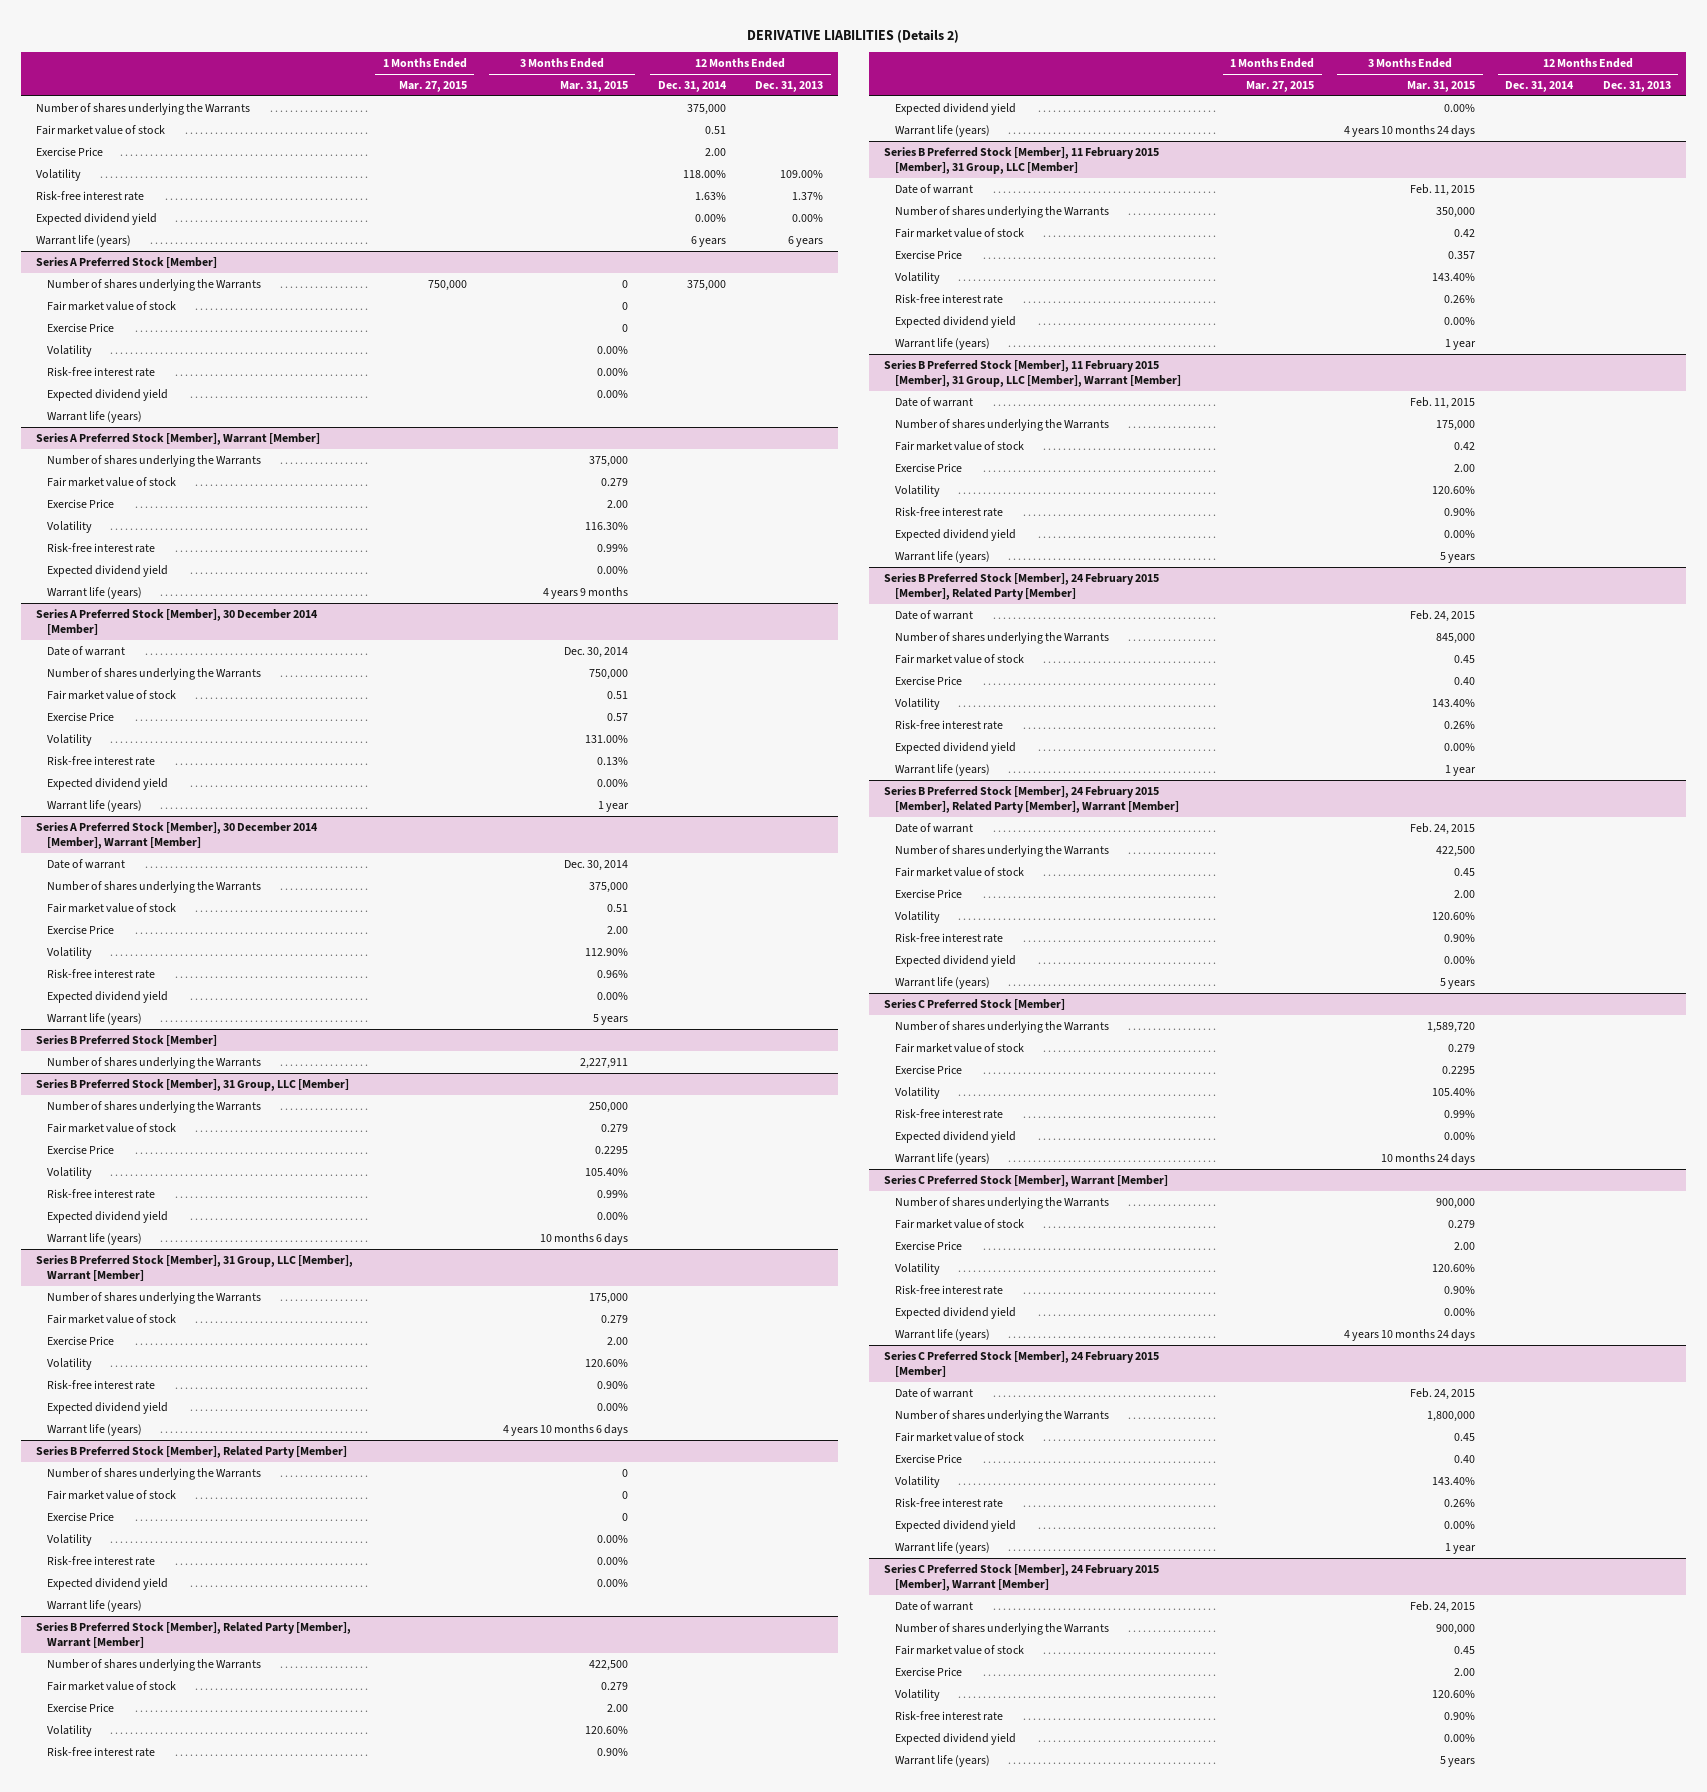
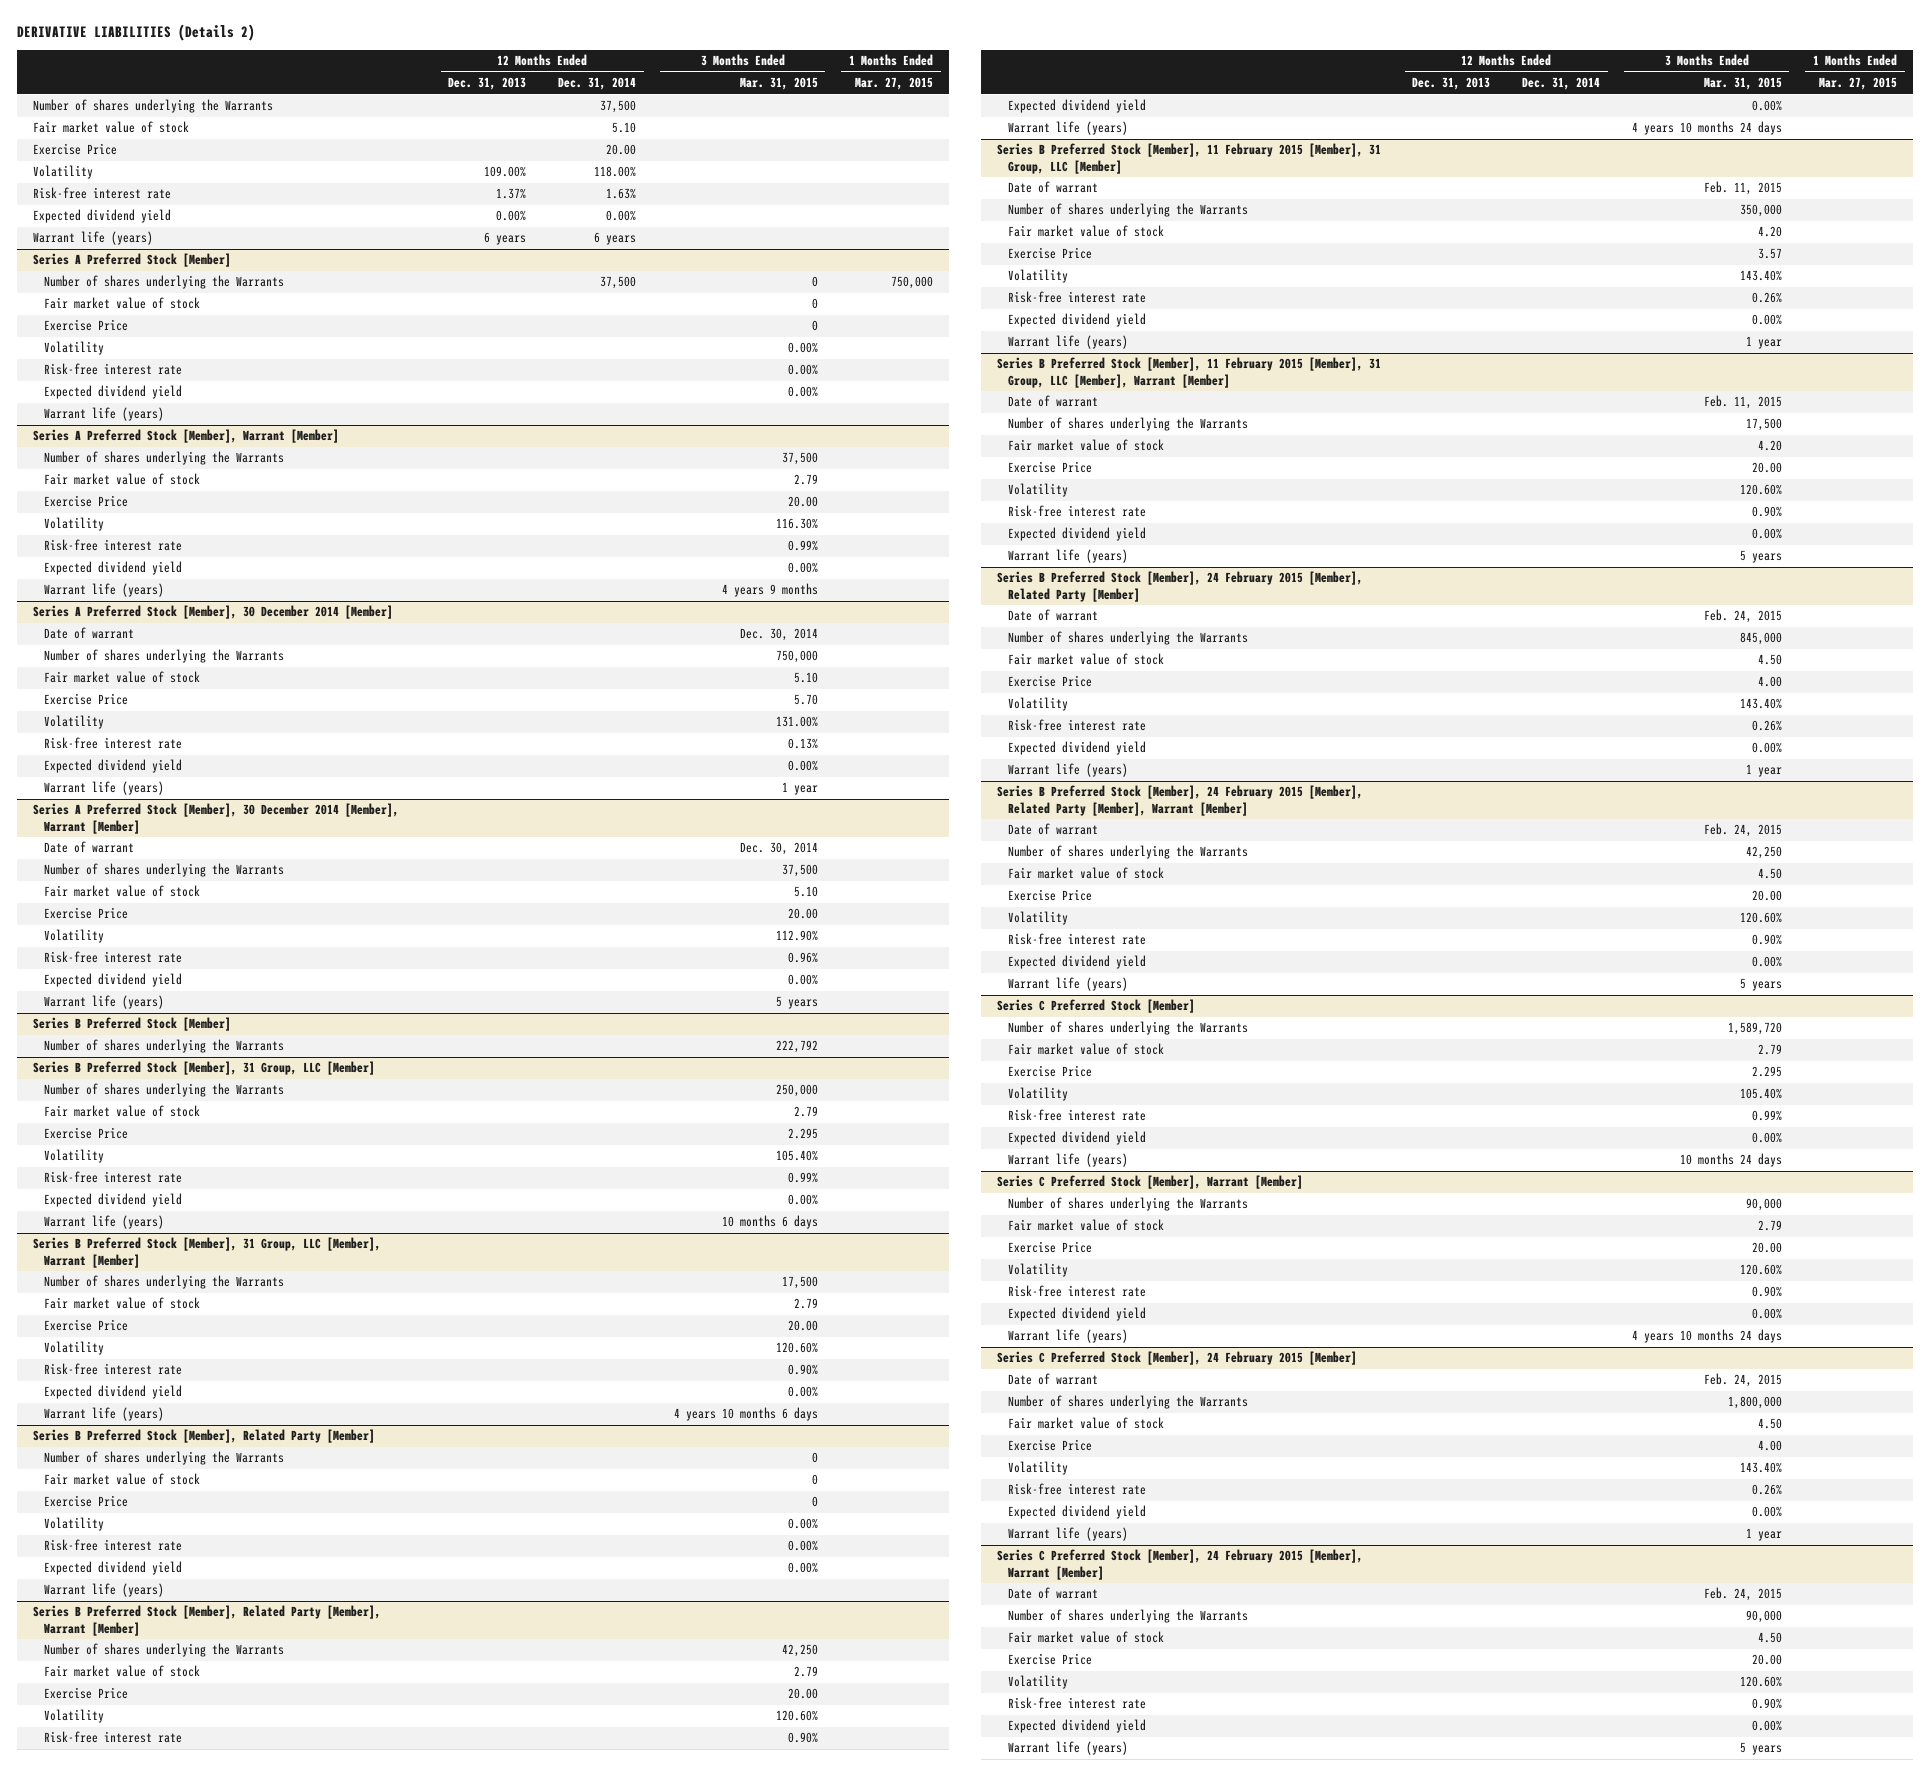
- | 1 Months Ended Mar. 27, 2015 | 3 Months Ended Mar. 31, 2015 | 12 Months Ended Dec. 31, 2014 | 12 Months Ended Dec. 31, 2013
+ | 12 Months Ended Dec. 31, 2013 | 12 Months Ended Dec. 31, 2014 | 3 Months Ended Mar. 31, 2015 | 1 Months Ended Mar. 27, 2015
- Number of shares underlying the Warrants | | | 375,000 |
- Fair market value of stock | | | 0.51 |
- Exercise Price | | | 2.00 |
+ Number of shares underlying the Warrants | | 37,500 | |
+ Fair market value of stock | | 5.10 | |
+ Exercise Price | | 20.00 | |
@ Series A Preferred Stock [Member]
- Number of shares underlying the Warrants | 750,000 | 0 | 375,000 |
+ Number of shares underlying the Warrants | | 37,500 | 0 | 750,000
@ Series A Preferred Stock [Member], Warrant [Member]
- Number of shares underlying the Warrants | | 375,000 | |
- Fair market value of stock | | 0.279 | |
- Exercise Price | | 2.00 | |
+ Number of shares underlying the Warrants | | | 37,500 |
+ Fair market value of stock | | | 2.79 |
+ Exercise Price | | | 20.00 |
@ Series A Preferred Stock [Member], 30 December 2014 [Member]
- Fair market value of stock | | 0.51 | |
- Exercise Price | | 0.57 | |
+ Fair market value of stock | | | 5.10 |
+ Exercise Price | | | 5.70 |
@ Series A Preferred Stock [Member], 30 December 2014 [Member], Warrant [Member]
- Number of shares underlying the Warrants | | 375,000 | |
- Fair market value of stock | | 0.51 | |
- Exercise Price | | 2.00 | |
+ Number of shares underlying the Warrants | | | 37,500 |
+ Fair market value of stock | | | 5.10 |
+ Exercise Price | | | 20.00 |
@ Series B Preferred Stock [Member]
- Number of shares underlying the Warrants | | 2,227,911 | |
+ Number of shares underlying the Warrants | | | 222,792 |
@ Series B Preferred Stock [Member], 31 Group, LLC [Member]
- Fair market value of stock | | 0.279 | |
- Exercise Price | | 0.2295 | |
+ Fair market value of stock | | | 2.79 |
+ Exercise Price | | | 2.295 |
@ Series B Preferred Stock [Member], 31 Group, LLC [Member], Warrant [Member]
- Number of shares underlying the Warrants | | 175,000 | |
- Fair market value of stock | | 0.279 | |
- Exercise Price | | 2.00 | |
+ Number of shares underlying the Warrants | | | 17,500 |
+ Fair market value of stock | | | 2.79 |
+ Exercise Price | | | 20.00 |
@ Series B Preferred Stock [Member], Related Party [Member], Warrant [Member]
- Number of shares underlying the Warrants | | 422,500 | |
- Fair market value of stock | | 0.279 | |
- Exercise Price | | 2.00 | |
+ Number of shares underlying the Warrants | | | 42,250 |
+ Fair market value of stock | | | 2.79 |
+ Exercise Price | | | 20.00 |
@ Series B Preferred Stock [Member], 11 February 2015 [Member], 31 Group, LLC [Member]
- Fair market value of stock | | 0.42 | |
- Exercise Price | | 0.357 | |
+ Fair market value of stock | | | 4.20 |
+ Exercise Price | | | 3.57 |
@ Series B Preferred Stock [Member], 11 February 2015 [Member], 31 Group, LLC [Member], Warrant [Member]
- Number of shares underlying the Warrants | | 175,000 | |
- Fair market value of stock | | 0.42 | |
- Exercise Price | | 2.00 | |
+ Number of shares underlying the Warrants | | | 17,500 |
+ Fair market value of stock | | | 4.20 |
+ Exercise Price | | | 20.00 |
@ Series B Preferred Stock [Member], 24 February 2015 [Member], Related Party [Member]
- Fair market value of stock | | 0.45 | |
- Exercise Price | | 0.40 | |
+ Fair market value of stock | | | 4.50 |
+ Exercise Price | | | 4.00 |
@ Series B Preferred Stock [Member], 24 February 2015 [Member], Related Party [Member], Warrant [Member]
- Number of shares underlying the Warrants | | 422,500 | |
- Fair market value of stock | | 0.45 | |
- Exercise Price | | 2.00 | |
+ Number of shares underlying the Warrants | | | 42,250 |
+ Fair market value of stock | | | 4.50 |
+ Exercise Price | | | 20.00 |
@ Series C Preferred Stock [Member]
- Fair market value of stock | | 0.279 | |
- Exercise Price | | 0.2295 | |
+ Fair market value of stock | | | 2.79 |
+ Exercise Price | | | 2.295 |
@ Series C Preferred Stock [Member], Warrant [Member]
- Number of shares underlying the Warrants | | 900,000 | |
- Fair market value of stock | | 0.279 | |
- Exercise Price | | 2.00 | |
+ Number of shares underlying the Warrants | | | 90,000 |
+ Fair market value of stock | | | 2.79 |
+ Exercise Price | | | 20.00 |
@ Series C Preferred Stock [Member], 24 February 2015 [Member]
- Fair market value of stock | | 0.45 | |
- Exercise Price | | 0.40 | |
+ Fair market value of stock | | | 4.50 |
+ Exercise Price | | | 4.00 |
@ Series C Preferred Stock [Member], 24 February 2015 [Member], Warrant [Member]
- Number of shares underlying the Warrants | | 900,000 | |
- Fair market value of stock | | 0.45 | |
- Exercise Price | | 2.00 | |
+ Number of shares underlying the Warrants | | | 90,000 |
+ Fair market value of stock | | | 4.50 |
+ Exercise Price | | | 20.00 |

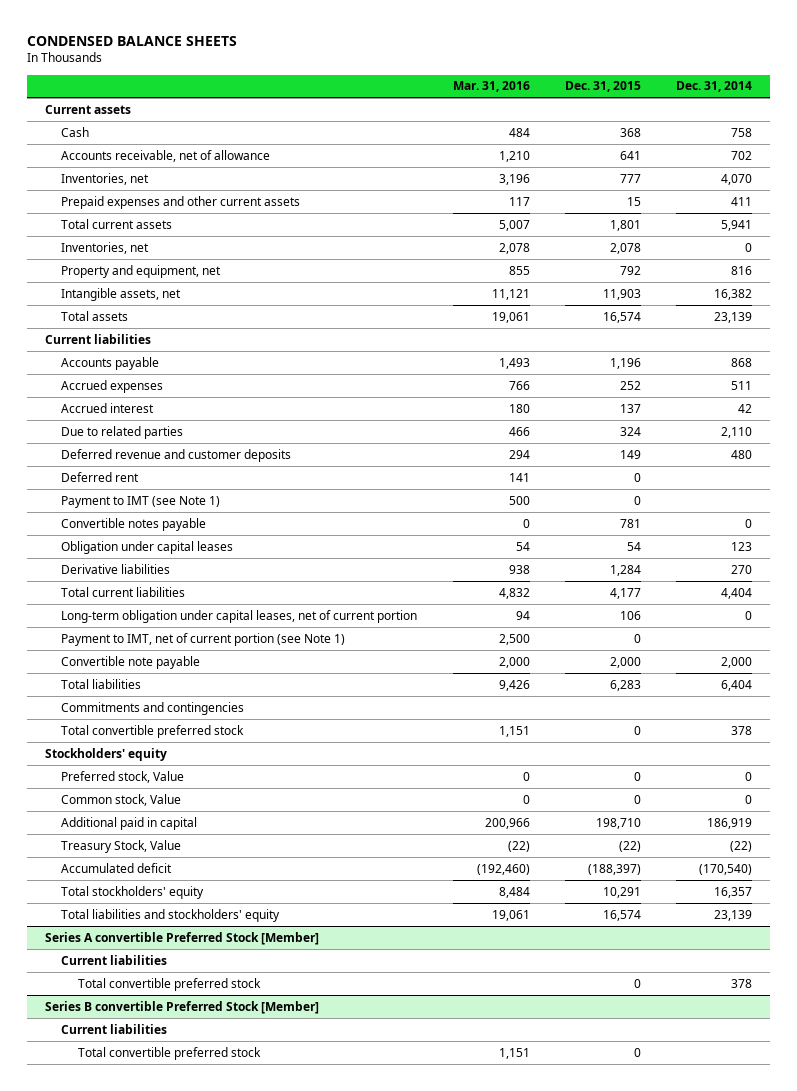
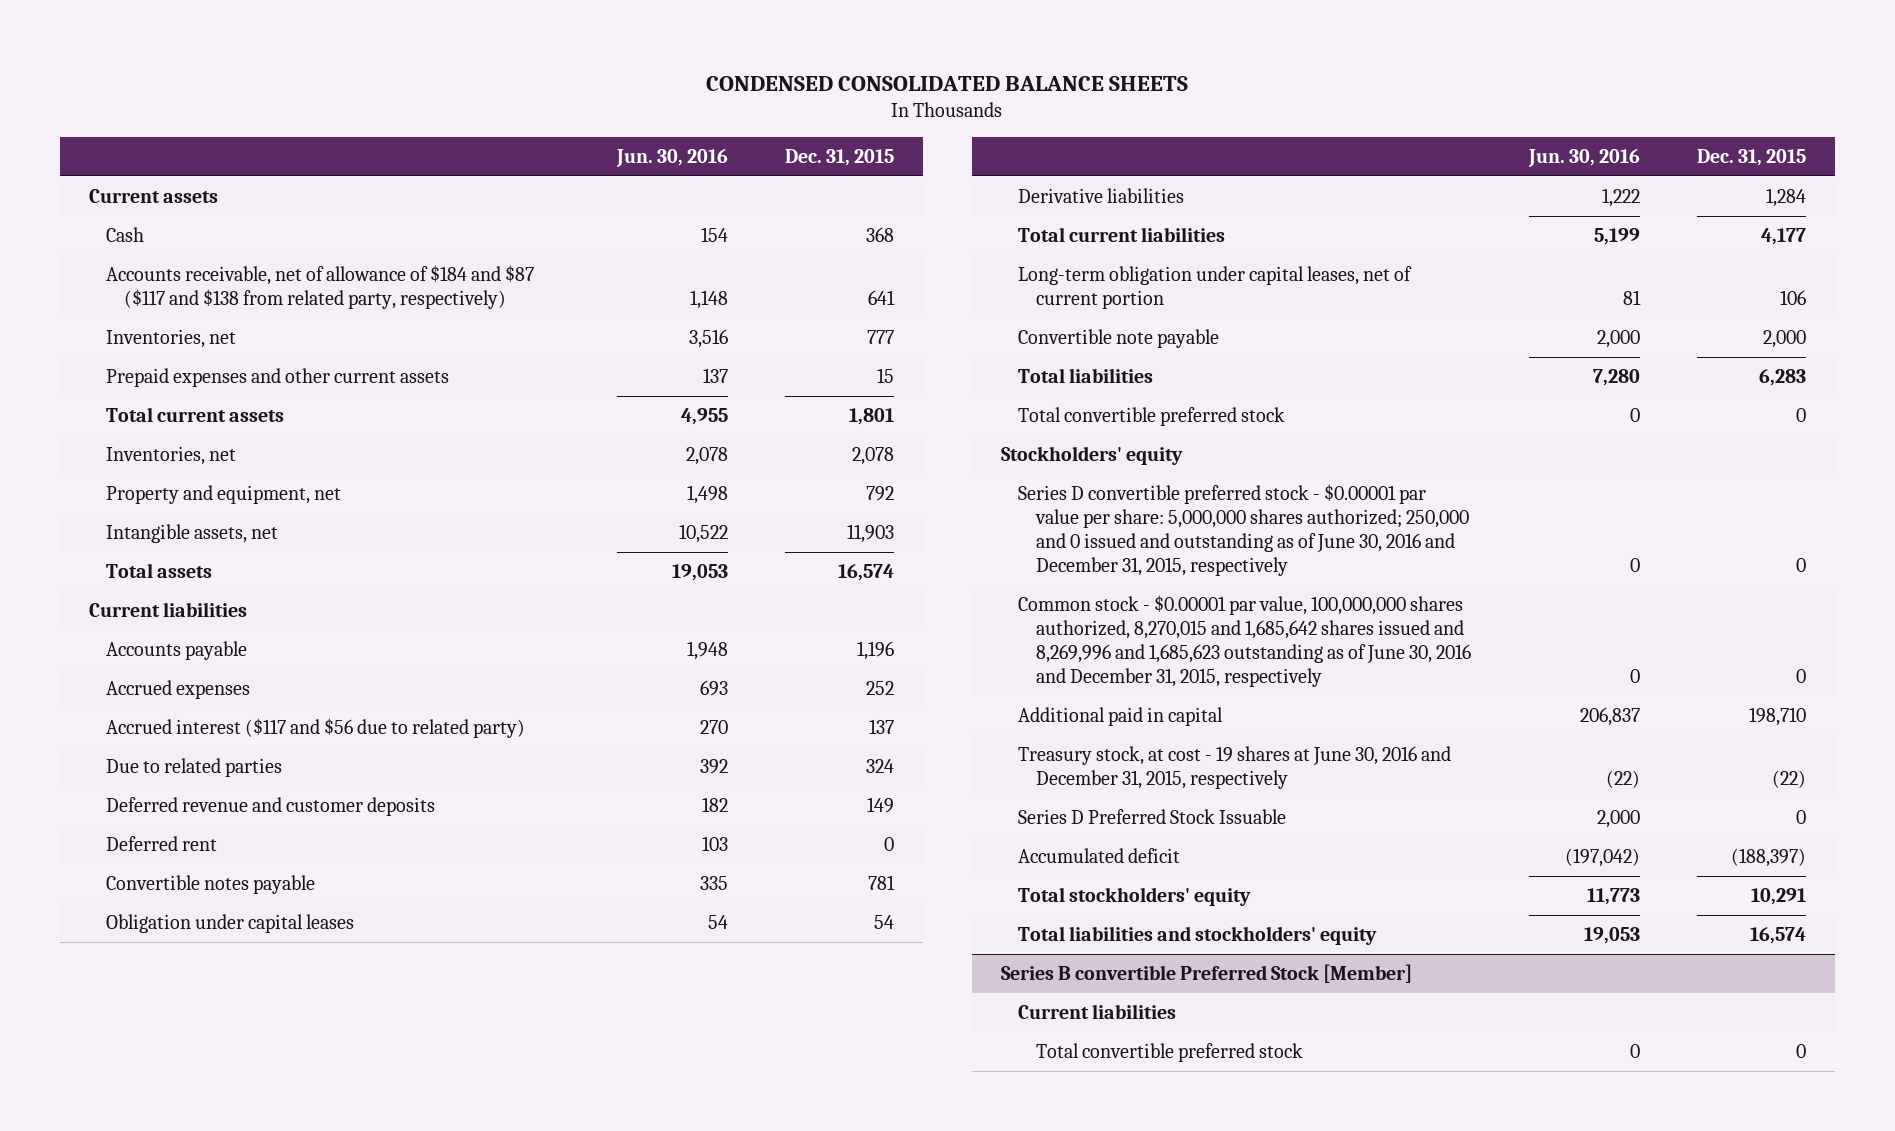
- CONDENSED BALANCE SHEETS
+ CONDENSED CONSOLIDATED BALANCE SHEETS
- | Mar. 31, 2016 | Dec. 31, 2015 | Dec. 31, 2014
+ | Jun. 30, 2016 | Dec. 31, 2015
- Accounts receivable, net of allowance | 1,210 | 641 | 702
+ Accounts receivable, net of allowance of $184 and $87 ($117 and $138 from related party, respectively) | 1,148 | 641
- Accrued interest | 180 | 137 | 42
+ Accrued interest ($117 and $56 due to related party) | 270 | 137
- Payment to IMT (see Note 1) | 500 | 0 |
- Payment to IMT, net of current portion (see Note 1) | 2,500 | 0 |
- Commitments and contingencies
- Preferred stock, Value | 0 | 0 | 0
- Common stock, Value | 0 | 0 | 0
+ Series D convertible preferred stock - $0.00001 par value per share: 5,000,000 shares authorized; 250,000 and 0 issued and outstanding as of June 30, 2016 and December 31, 2015, respectively | 0 | 0
+ Common stock - $0.00001 par value, 100,000,000 shares authorized, 8,270,015 and 1,685,642 shares issued and 8,269,996 and 1,685,623 outstanding as of June 30, 2016 and December 31, 2015, respectively | 0 | 0
- Treasury Stock, Value | (22) | (22) | (22)
+ Treasury stock, at cost - 19 shares at June 30, 2016 and December 31, 2015, respectively | (22) | (22)
+ Series D Preferred Stock Issuable | 2,000 | 0
- Series A convertible Preferred Stock [Member]
- Current liabilities
- Total convertible preferred stock | | 0 | 378

